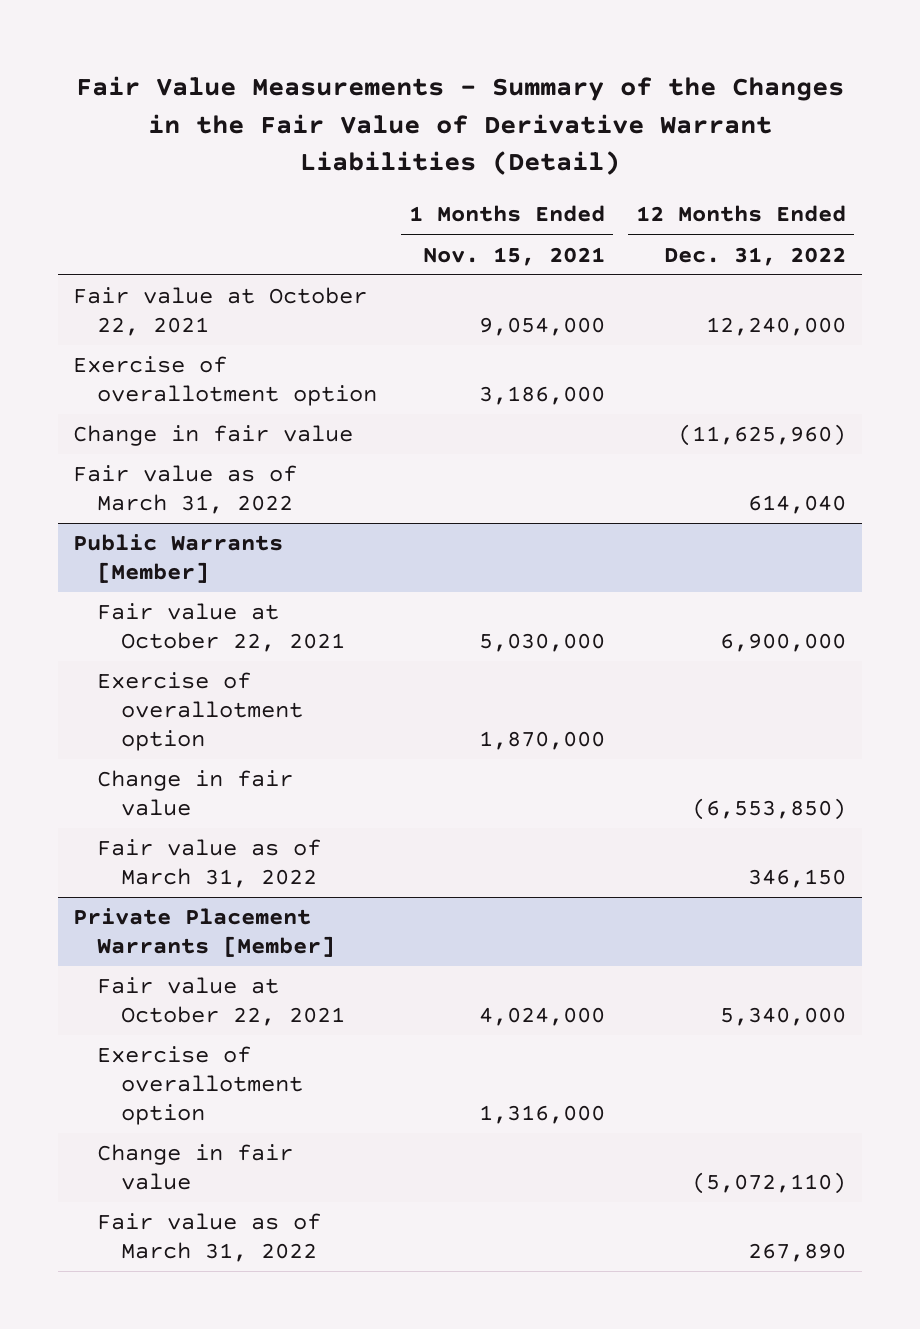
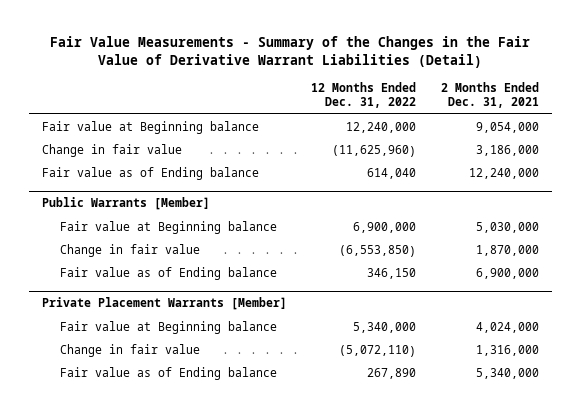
- | 1 Months Ended Nov. 15, 2021 | 12 Months Ended Dec. 31, 2022
+ | 12 Months Ended Dec. 31, 2022 | 2 Months Ended Dec. 31, 2021
- Fair value at October 22, 2021 | 9,054,000 | 12,240,000
- Exercise of overallotment option | 3,186,000 |
+ Fair value at Beginning balance | 12,240,000 | 9,054,000
- Fair value as of March 31, 2022 | | 614,040
+ Fair value as of Ending balance | 614,040 | 12,240,000
@ Public Warrants [Member]
- Fair value at October 22, 2021 | 5,030,000 | 6,900,000
- Exercise of overallotment option | 1,870,000 |
+ Fair value at Beginning balance | 6,900,000 | 5,030,000
- Fair value as of March 31, 2022 | | 346,150
+ Fair value as of Ending balance | 346,150 | 6,900,000
@ Private Placement Warrants [Member]
- Fair value at October 22, 2021 | 4,024,000 | 5,340,000
- Exercise of overallotment option | 1,316,000 |
+ Fair value at Beginning balance | 5,340,000 | 4,024,000
- Fair value as of March 31, 2022 | | 267,890
+ Fair value as of Ending balance | 267,890 | 5,340,000

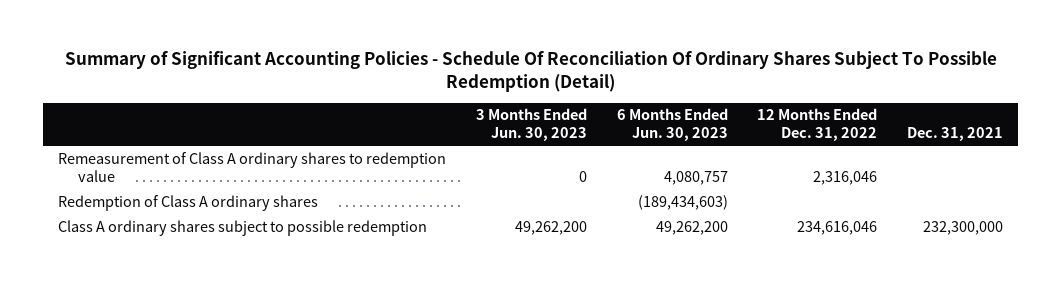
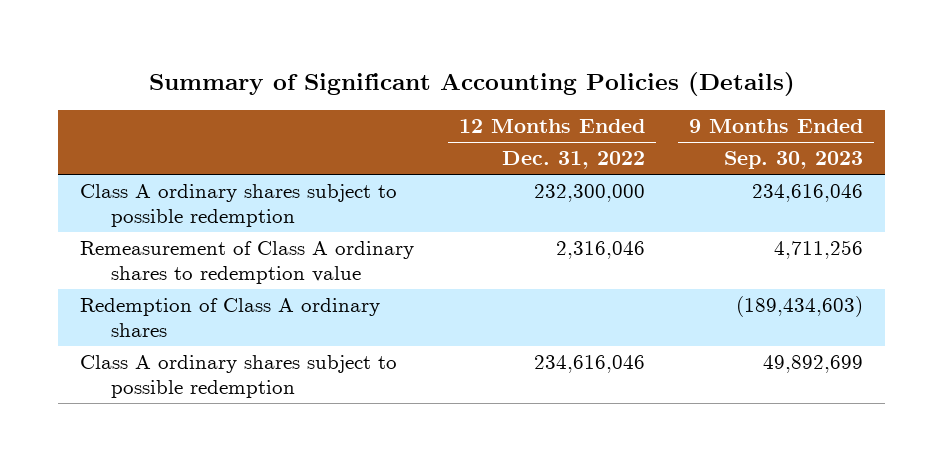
- Summary of Significant Accounting Policies - Schedule Of Reconciliation Of Ordinary Shares Subject To Possible Redemption (Detail)
+ Summary of Significant Accounting Policies (Details)
- | 3 Months Ended Jun. 30, 2023 | 6 Months Ended Jun. 30, 2023 | 12 Months Ended Dec. 31, 2022 | Dec. 31, 2021
+ | 12 Months Ended Dec. 31, 2022 | 9 Months Ended Sep. 30, 2023
+ Class A ordinary shares subject to possible redemption | 232,300,000 | 234,616,046

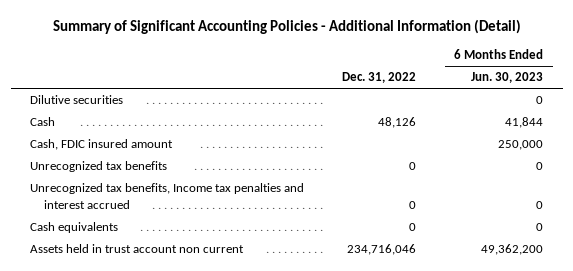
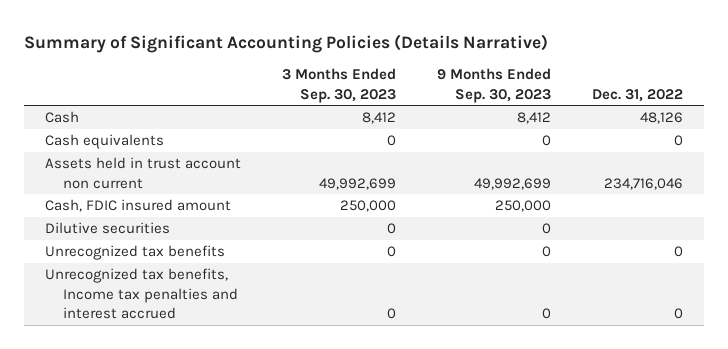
- Summary of Significant Accounting Policies - Additional Information (Detail)
+ Summary of Significant Accounting Policies (Details Narrative)
- | Dec. 31, 2022 | 6 Months Ended Jun. 30, 2023
+ | 3 Months Ended Sep. 30, 2023 | 9 Months Ended Sep. 30, 2023 | Dec. 31, 2022
moved up: Cash equivalents | 0 | 0 | 0
moved up: Assets held in trust account non current | 49,992,699 | 49,992,699 | 234,716,046
moved down: Dilutive securities | 0 | 0 |

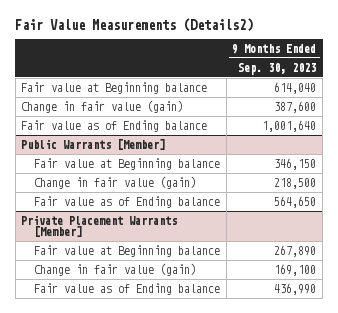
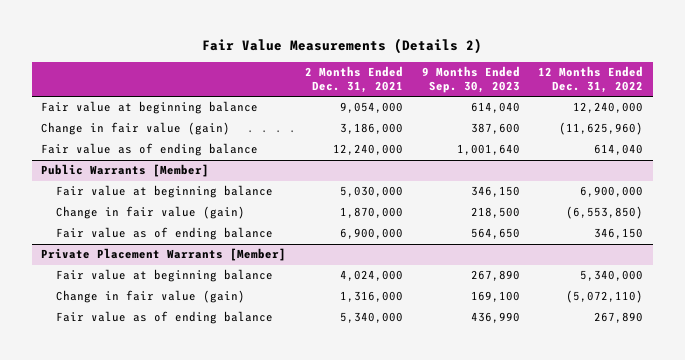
- Fair Value Measurements (Details2)
+ Fair Value Measurements (Details 2)
- | 9 Months Ended Sep. 30, 2023
+ | 2 Months Ended Dec. 31, 2021 | 9 Months Ended Sep. 30, 2023 | 12 Months Ended Dec. 31, 2022
- Fair value at Beginning balance | 614,040
+ Fair value at beginning balance | 9,054,000 | 614,040 | 12,240,000
- Fair value as of Ending balance | 1,001,640
+ Fair value as of ending balance | 12,240,000 | 1,001,640 | 614,040
@ Public Warrants [Member]
- Fair value at Beginning balance | 346,150
+ Fair value at beginning balance | 5,030,000 | 346,150 | 6,900,000
- Fair value as of Ending balance | 564,650
+ Fair value as of ending balance | 6,900,000 | 564,650 | 346,150
@ Private Placement Warrants [Member]
- Fair value at Beginning balance | 267,890
+ Fair value at beginning balance | 4,024,000 | 267,890 | 5,340,000
- Fair value as of Ending balance | 436,990
+ Fair value as of ending balance | 5,340,000 | 436,990 | 267,890

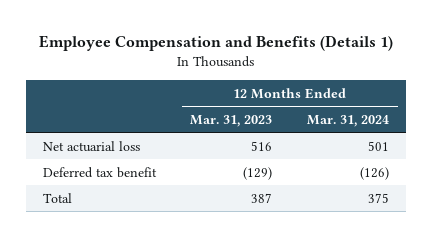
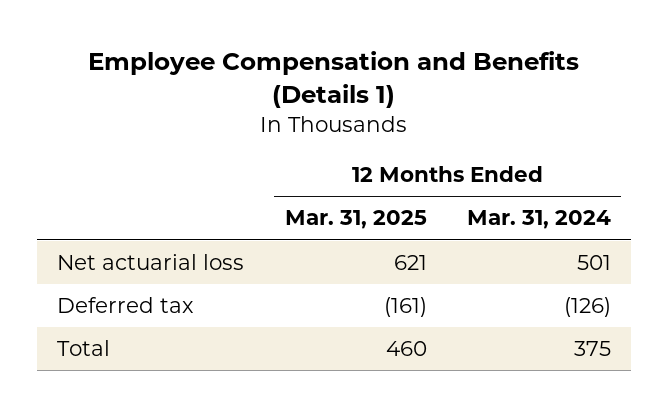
- | 12 Months Ended Mar. 31, 2023 | 12 Months Ended Mar. 31, 2024
+ | 12 Months Ended Mar. 31, 2025 | 12 Months Ended Mar. 31, 2024
- Deferred tax benefit | (129) | (126)
+ Deferred tax | (161) | (126)

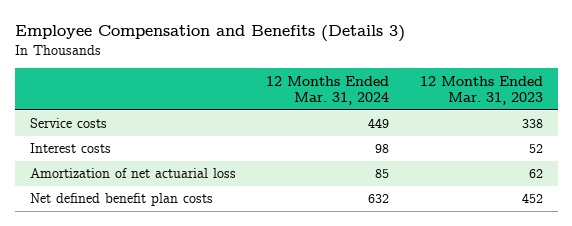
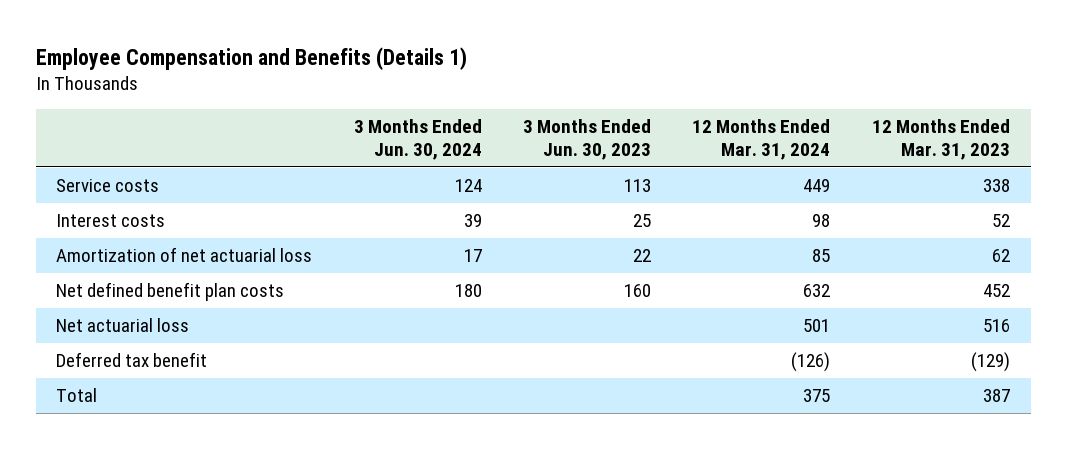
- Employee Compensation and Benefits (Details 3)
+ Employee Compensation and Benefits (Details 1)
- | 12 Months Ended Mar. 31, 2024 | 12 Months Ended Mar. 31, 2023
+ | 3 Months Ended Jun. 30, 2024 | 3 Months Ended Jun. 30, 2023 | 12 Months Ended Mar. 31, 2024 | 12 Months Ended Mar. 31, 2023
+ Net actuarial loss | | | 501 | 516
+ Deferred tax benefit | | | (126) | (129)
+ Total | | | 375 | 387

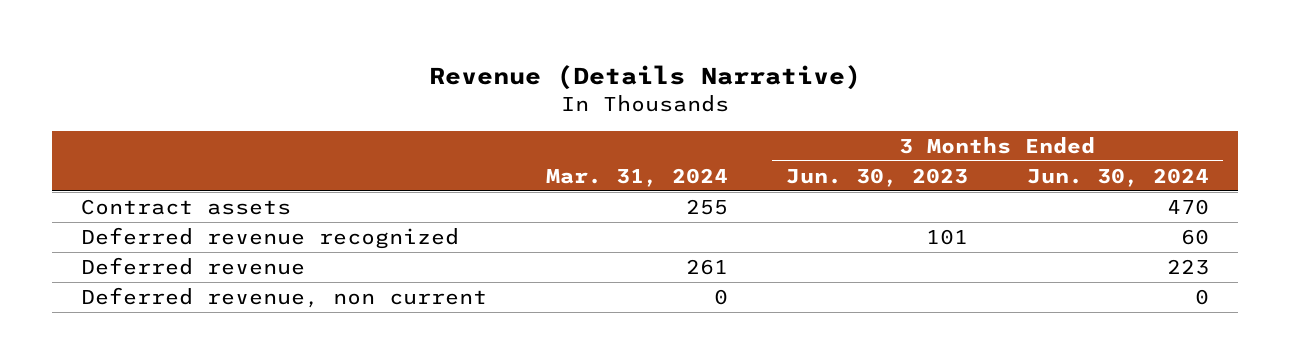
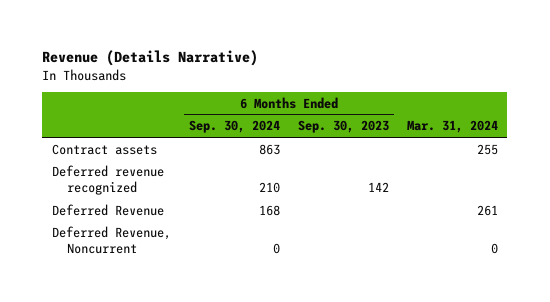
- | Mar. 31, 2024 | 3 Months Ended Jun. 30, 2023 | 3 Months Ended Jun. 30, 2024
+ | 6 Months Ended Sep. 30, 2024 | 6 Months Ended Sep. 30, 2023 | Mar. 31, 2024
- Deferred revenue | 261 | | 223
- Deferred revenue, non current | 0 | | 0
+ Deferred Revenue | 168 | | 261
+ Deferred Revenue, Noncurrent | 0 | | 0

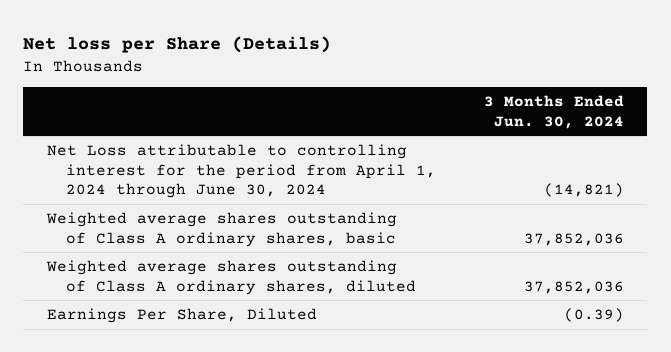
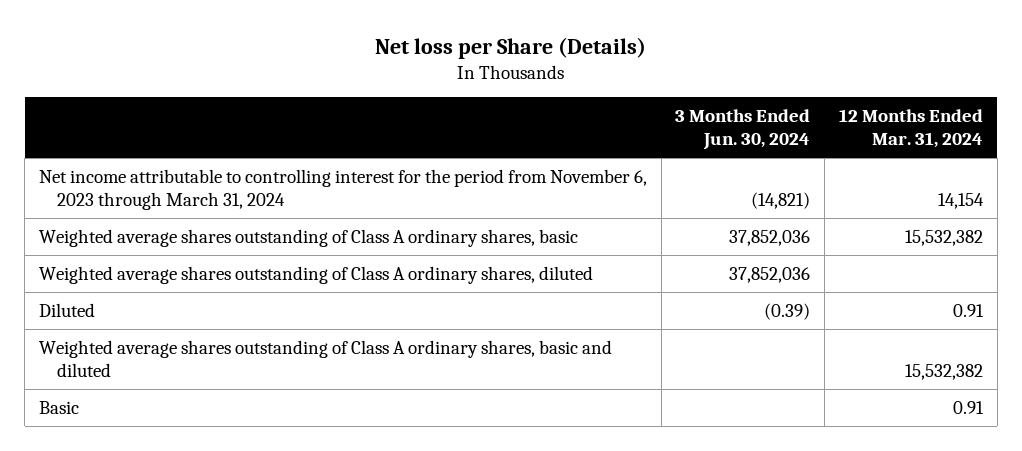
- | 3 Months Ended Jun. 30, 2024
+ | 3 Months Ended Jun. 30, 2024 | 12 Months Ended Mar. 31, 2024
- Net Loss attributable to controlling interest for the period from April 1, 2024 through June 30, 2024 | (14,821)
+ Net income attributable to controlling interest for the period from November 6, 2023 through March 31, 2024 | (14,821) | 14,154
- Earnings Per Share, Diluted | (0.39)
+ Diluted | (0.39) | 0.91
+ Weighted average shares outstanding of Class A ordinary shares, basic and diluted | | 15,532,382
+ Basic | | 0.91

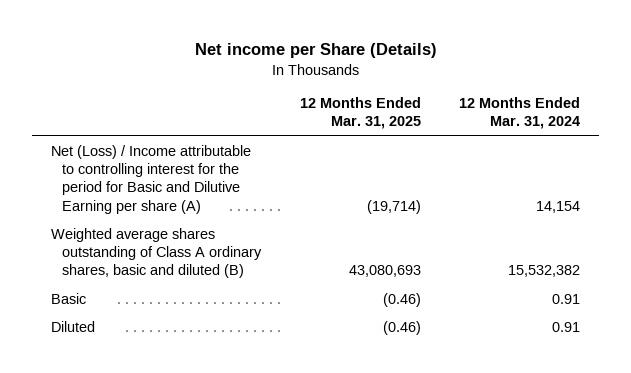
- Net loss per Share (Details)
+ Net income per Share (Details)
- | 3 Months Ended Jun. 30, 2024 | 12 Months Ended Mar. 31, 2024
+ | 12 Months Ended Mar. 31, 2025 | 12 Months Ended Mar. 31, 2024
- Net income attributable to controlling interest for the period from November 6, 2023 through March 31, 2024 | (14,821) | 14,154
- Weighted average shares outstanding of Class A ordinary shares, basic | 37,852,036 | 15,532,382
- Weighted average shares outstanding of Class A ordinary shares, diluted | 37,852,036 |
- Weighted average shares outstanding of Class A ordinary shares, basic and diluted | | 15,532,382
+ Net (Loss) / Income attributable to controlling interest for the period for Basic and Dilutive Earning per share (A) | (19,714) | 14,154
+ Weighted average shares outstanding of Class A ordinary shares, basic and diluted (B) | 43,080,693 | 15,532,382
moved down: Diluted | (0.46) | 0.91

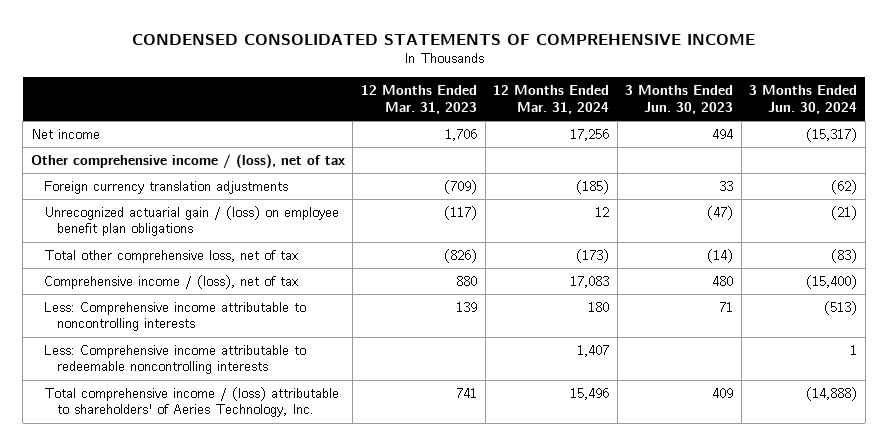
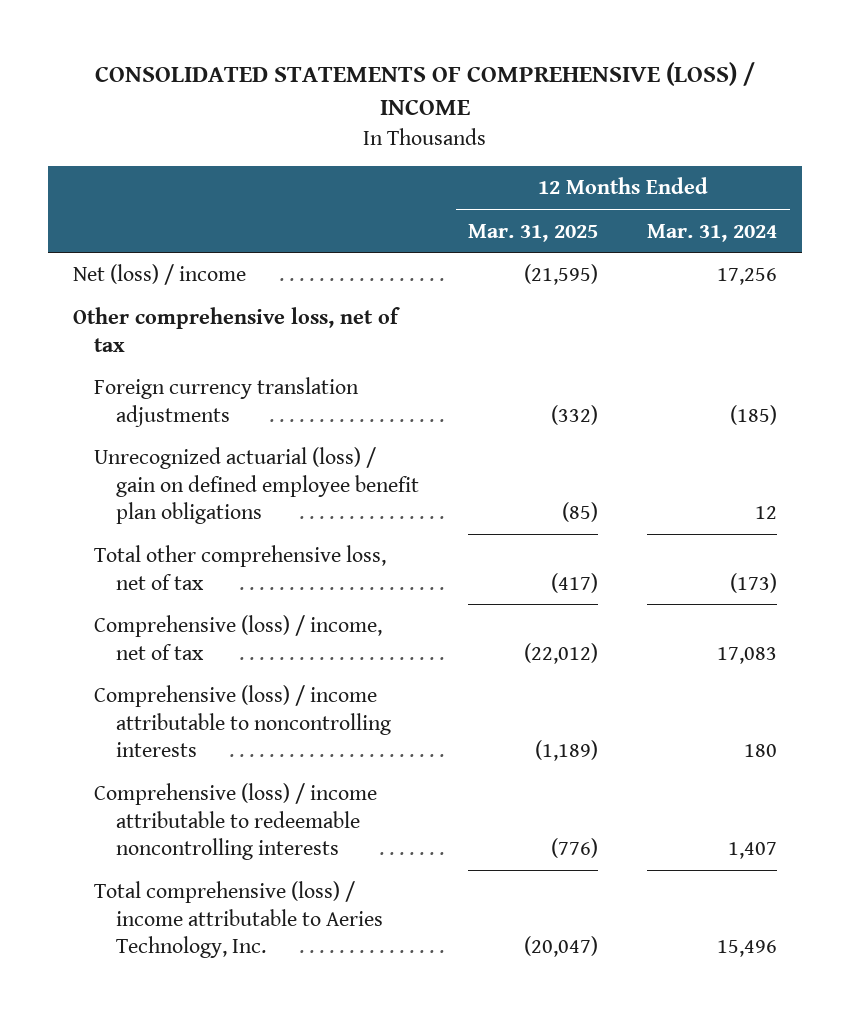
- CONDENSED CONSOLIDATED STATEMENTS OF COMPREHENSIVE INCOME
+ CONSOLIDATED STATEMENTS OF COMPREHENSIVE (LOSS) / INCOME
- | 12 Months Ended Mar. 31, 2023 | 12 Months Ended Mar. 31, 2024 | 3 Months Ended Jun. 30, 2023 | 3 Months Ended Jun. 30, 2024
+ | 12 Months Ended Mar. 31, 2025 | 12 Months Ended Mar. 31, 2024
- Net income | 1,706 | 17,256 | 494 | (15,317)
- Other comprehensive income / (loss), net of tax
+ Net (loss) / income | (21,595) | 17,256
+ Other comprehensive loss, net of tax
- Unrecognized actuarial gain / (loss) on employee benefit plan obligations | (117) | 12 | (47) | (21)
+ Unrecognized actuarial (loss) / gain on defined employee benefit plan obligations | (85) | 12
- Comprehensive income / (loss), net of tax | 880 | 17,083 | 480 | (15,400)
- Less: Comprehensive income attributable to noncontrolling interests | 139 | 180 | 71 | (513)
- Less: Comprehensive income attributable to redeemable noncontrolling interests | | 1,407 | | 1
- Total comprehensive income / (loss) attributable to shareholders' of Aeries Technology, Inc. | 741 | 15,496 | 409 | (14,888)
+ Comprehensive (loss) / income, net of tax | (22,012) | 17,083
+ Comprehensive (loss) / income attributable to noncontrolling interests | (1,189) | 180
+ Comprehensive (loss) / income attributable to redeemable noncontrolling interests | (776) | 1,407
+ Total comprehensive (loss) / income attributable to Aeries Technology, Inc. | (20,047) | 15,496

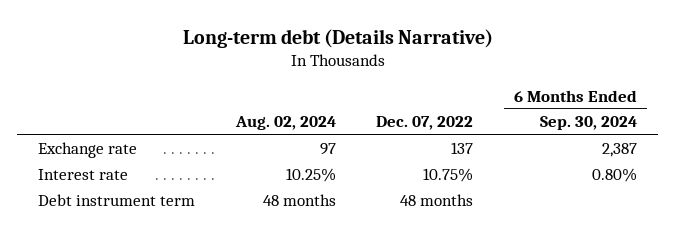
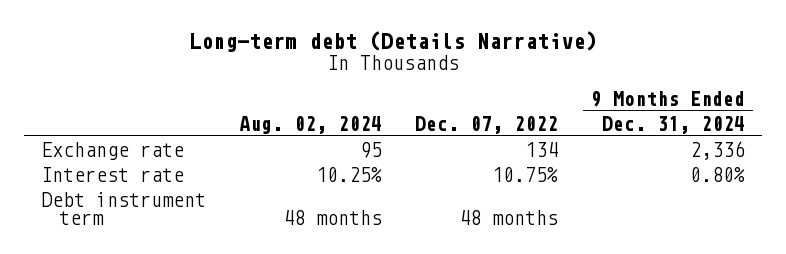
- | Aug. 02, 2024 | Dec. 07, 2022 | 6 Months Ended Sep. 30, 2024
+ | Aug. 02, 2024 | Dec. 07, 2022 | 9 Months Ended Dec. 31, 2024
- Exchange rate | 97 | 137 | 2,387
+ Exchange rate | 95 | 134 | 2,336

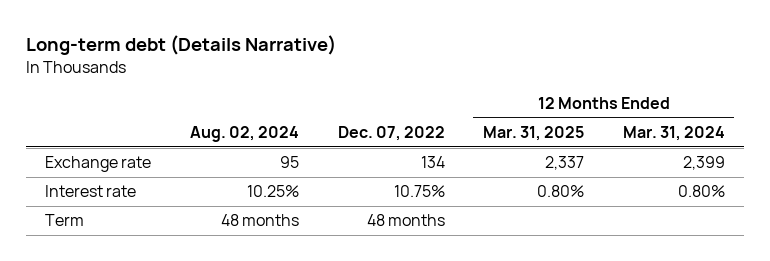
- | Aug. 02, 2024 | Dec. 07, 2022 | 9 Months Ended Dec. 31, 2024
+ | Aug. 02, 2024 | Dec. 07, 2022 | 12 Months Ended Mar. 31, 2025 | 12 Months Ended Mar. 31, 2024
- Debt instrument term | 48 months | 48 months |
+ Term | 48 months | 48 months | |

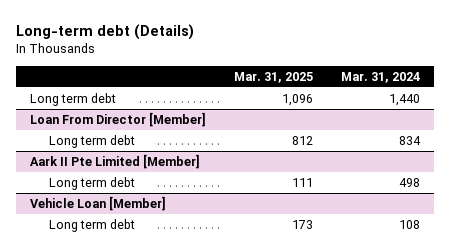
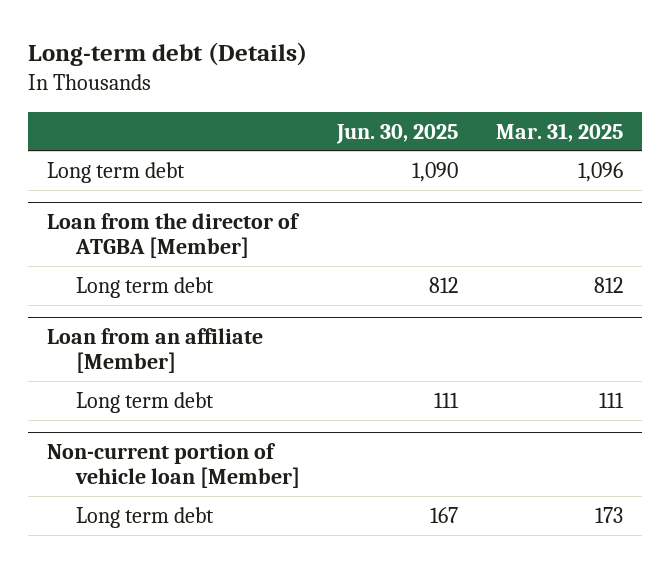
- | Mar. 31, 2025 | Mar. 31, 2024
+ | Jun. 30, 2025 | Mar. 31, 2025
- Loan From Director [Member]
+ Loan from the director of ATGBA [Member]
- Aark II Pte Limited [Member]
+ Loan from an affiliate [Member]
- Vehicle Loan [Member]
+ Non-current portion of vehicle loan [Member]

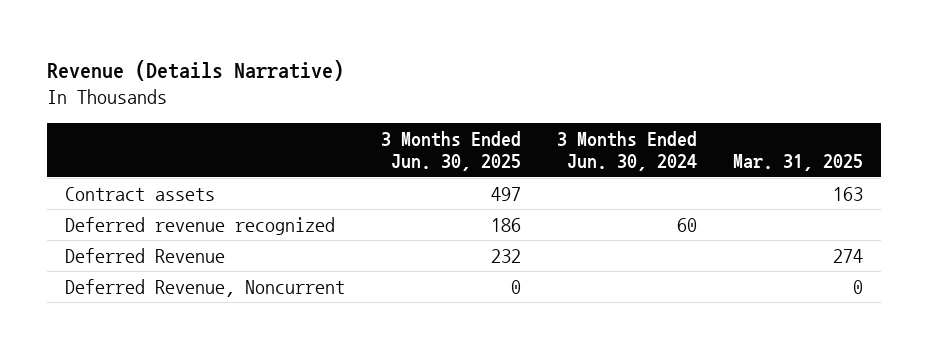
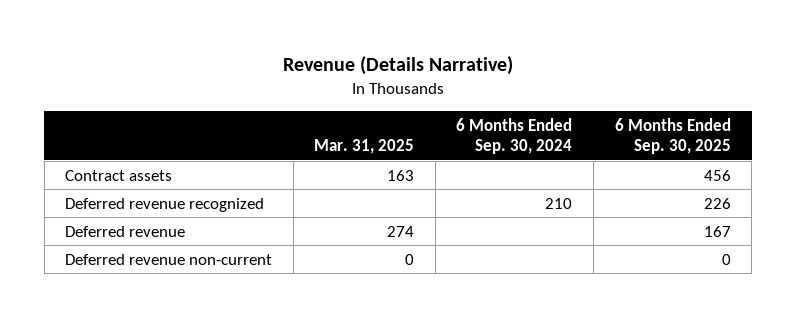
- | 3 Months Ended Jun. 30, 2025 | 3 Months Ended Jun. 30, 2024 | Mar. 31, 2025
+ | Mar. 31, 2025 | 6 Months Ended Sep. 30, 2024 | 6 Months Ended Sep. 30, 2025
- Deferred Revenue | 232 | | 274
- Deferred Revenue, Noncurrent | 0 | | 0
+ Deferred revenue | 274 | | 167
+ Deferred revenue non-current | 0 | | 0

